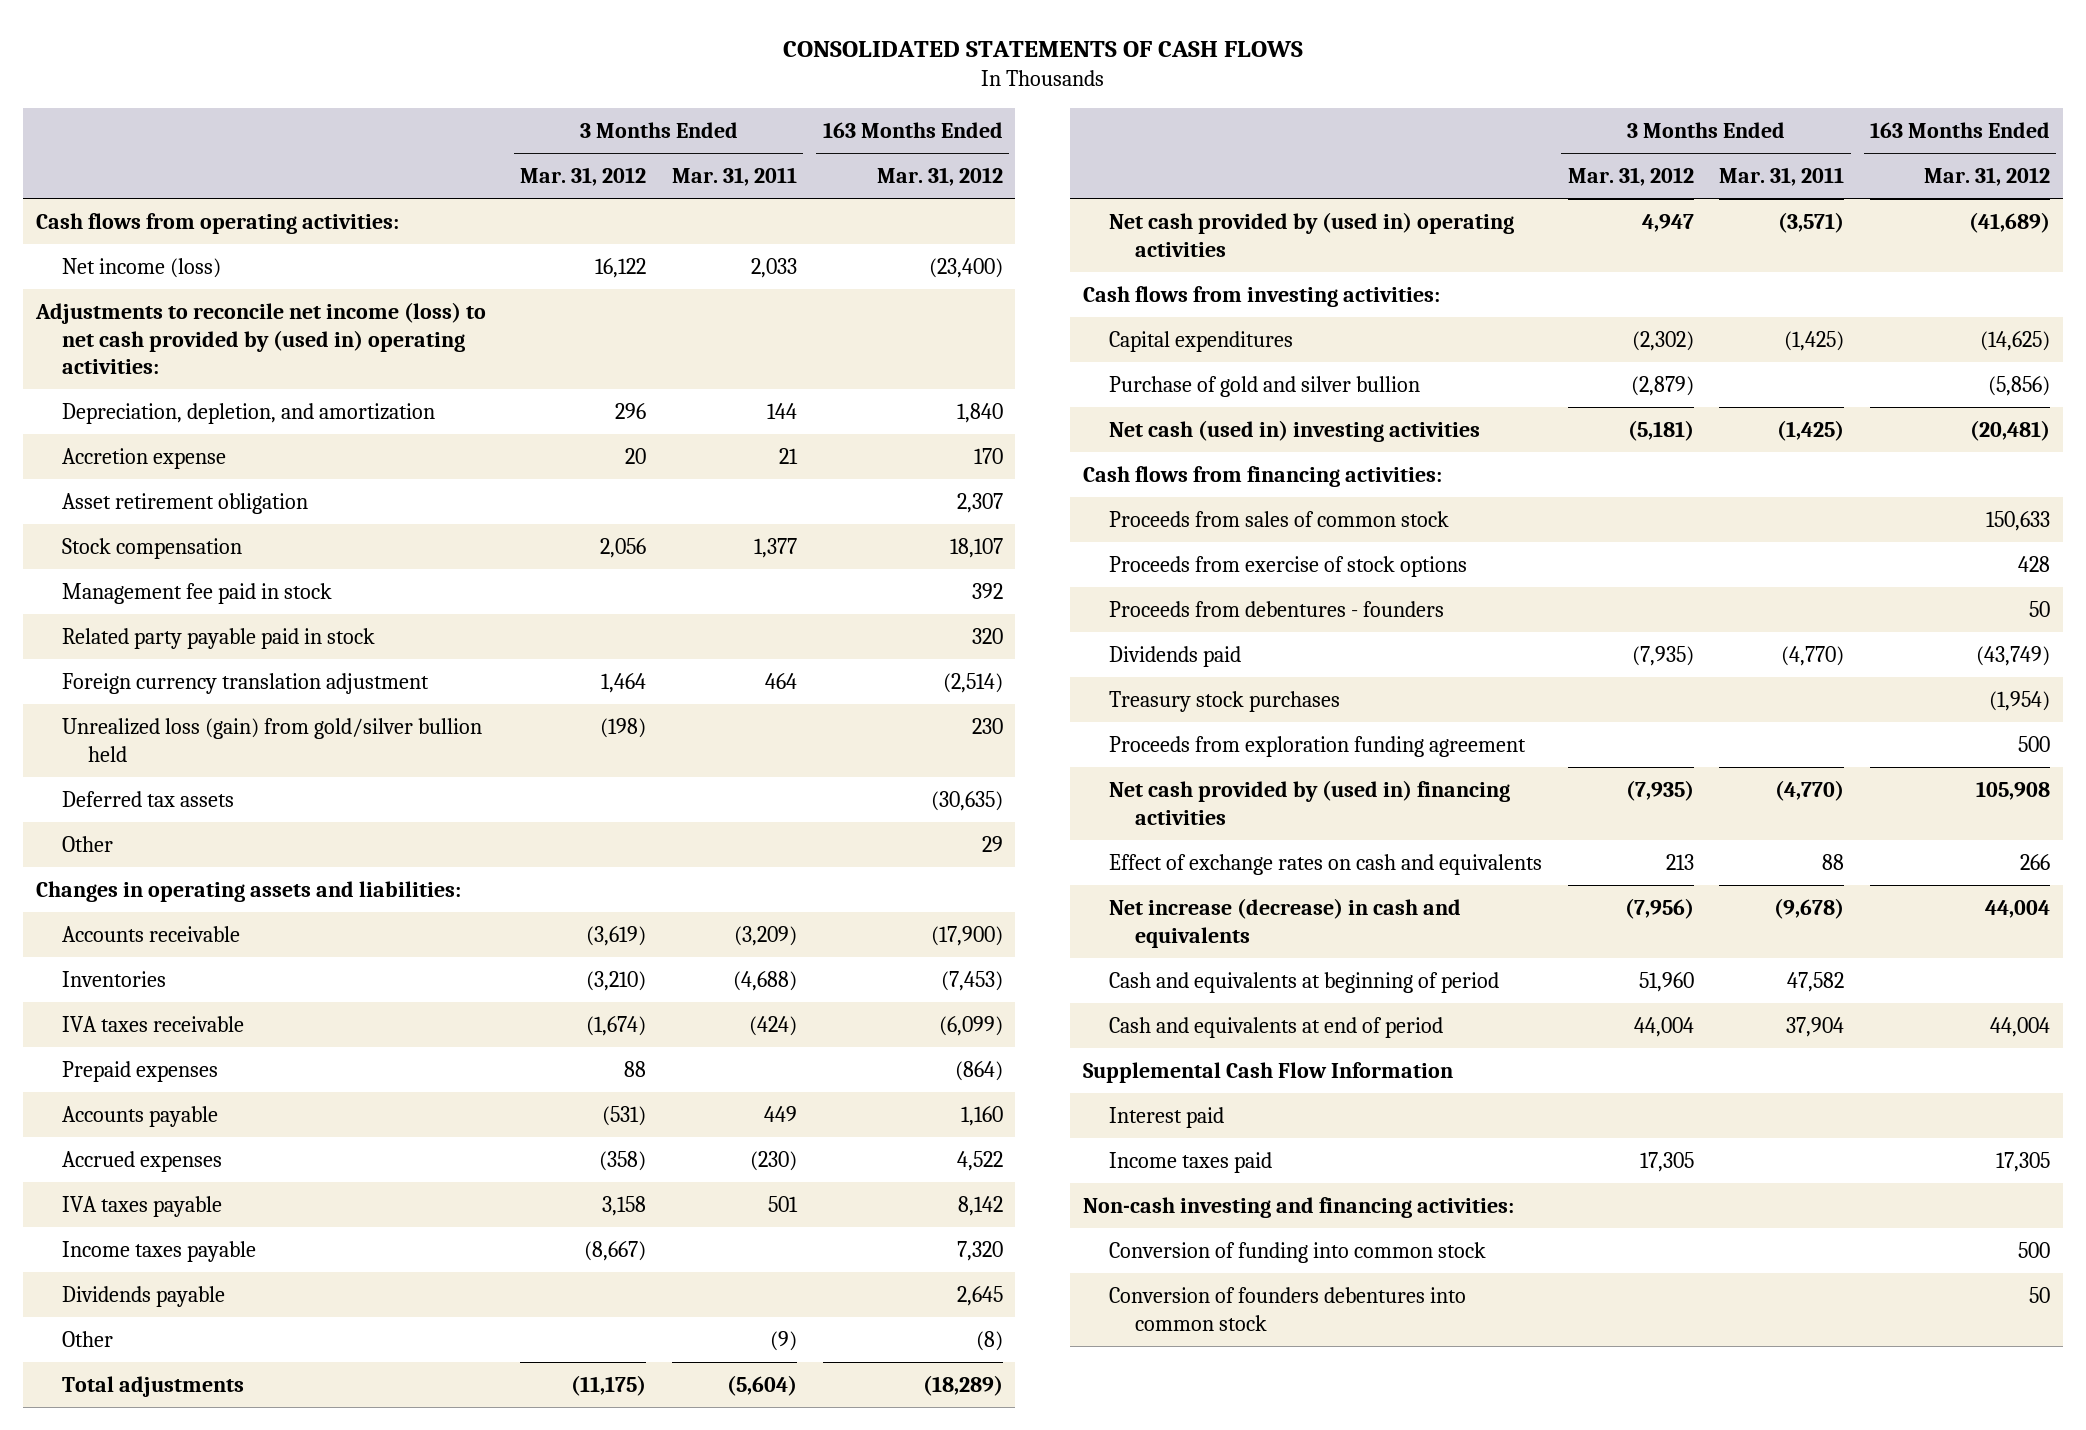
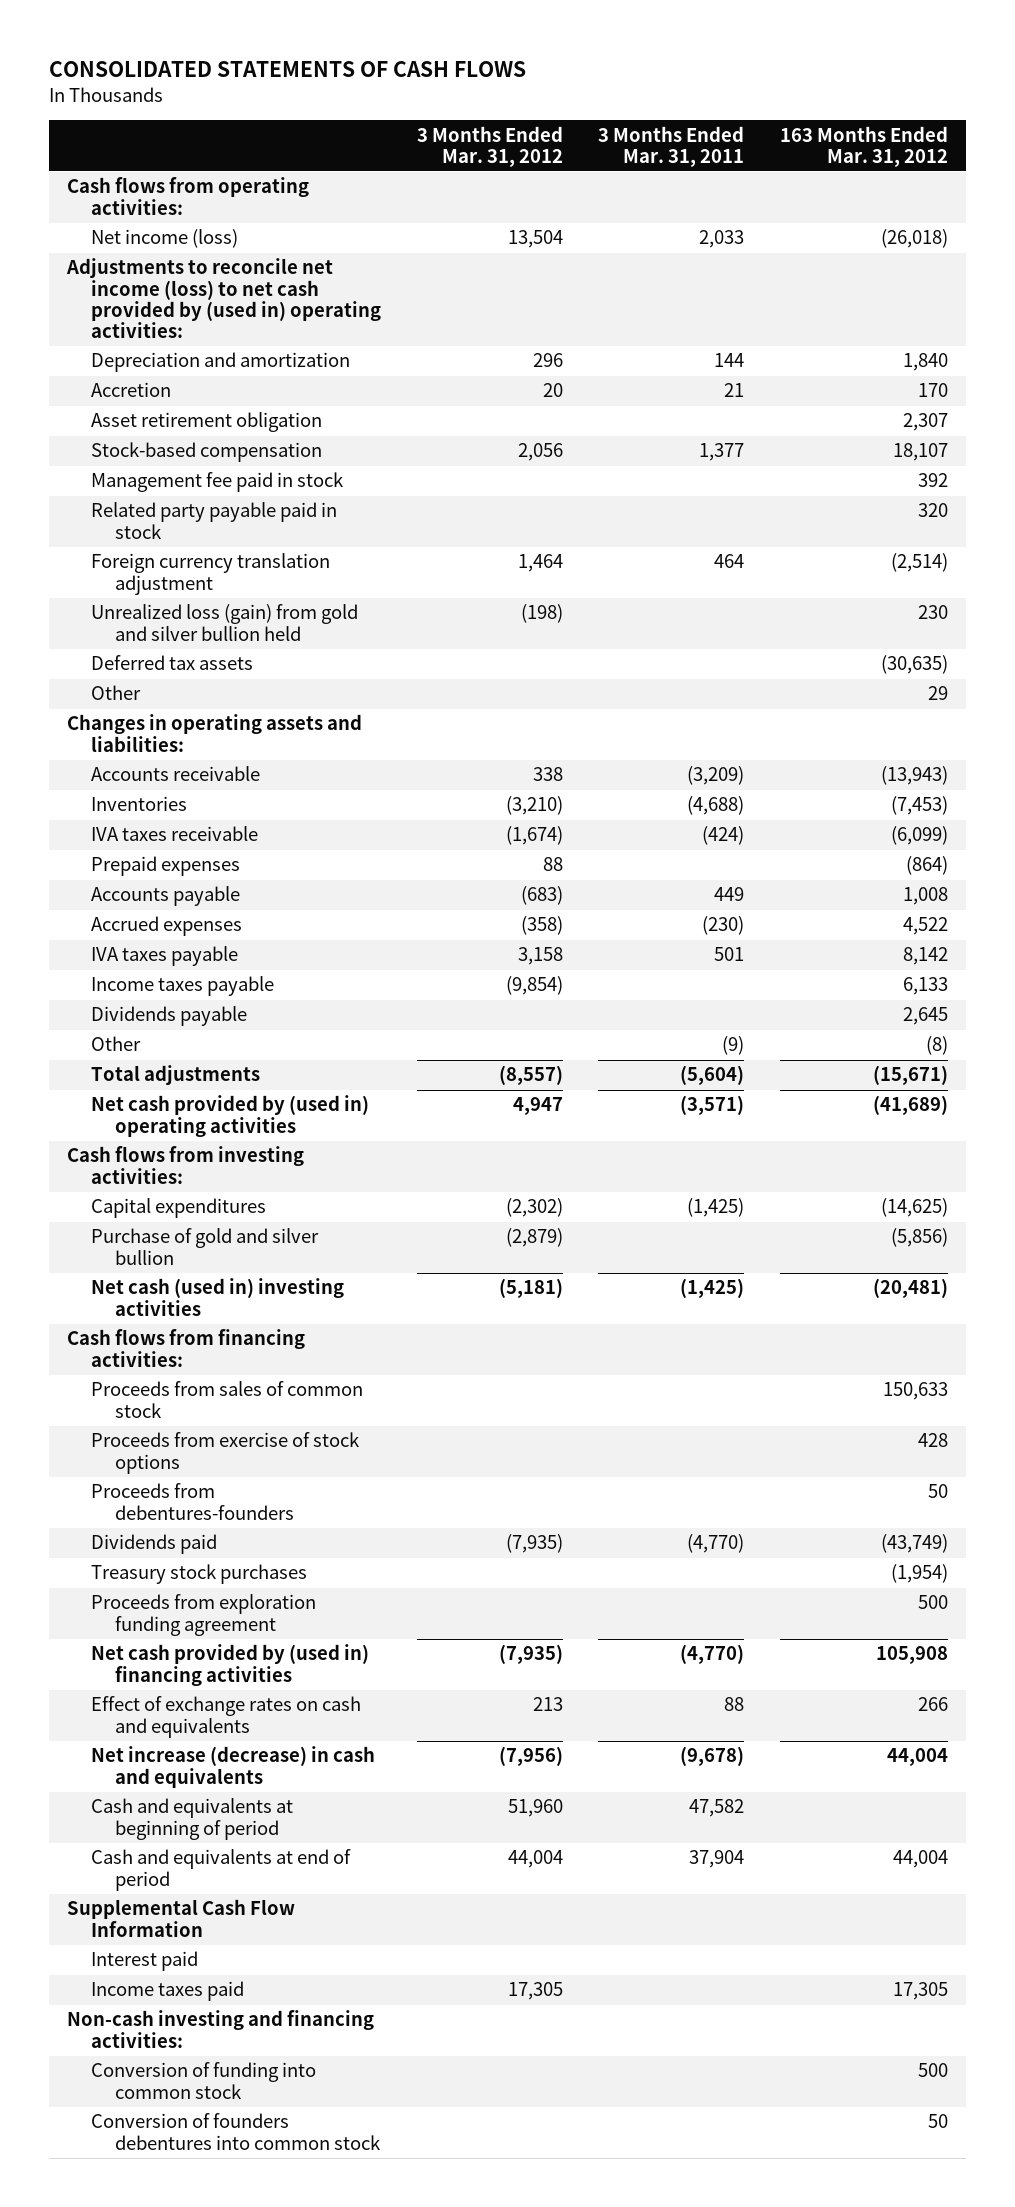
- Net income (loss) | 16,122 | 2,033 | (23,400)
+ Net income (loss) | 13,504 | 2,033 | (26,018)
- Depreciation, depletion, and amortization | 296 | 144 | 1,840
- Accretion expense | 20 | 21 | 170
+ Depreciation and amortization | 296 | 144 | 1,840
+ Accretion | 20 | 21 | 170
- Stock compensation | 2,056 | 1,377 | 18,107
+ Stock-based compensation | 2,056 | 1,377 | 18,107
- Unrealized loss (gain) from gold/silver bullion held | (198) | | 230
+ Unrealized loss (gain) from gold and silver bullion held | (198) | | 230
- Accounts receivable | (3,619) | (3,209) | (17,900)
+ Accounts receivable | 338 | (3,209) | (13,943)
- Accounts payable | (531) | 449 | 1,160
+ Accounts payable | (683) | 449 | 1,008
- Income taxes payable | (8,667) | | 7,320
+ Income taxes payable | (9,854) | | 6,133
- Total adjustments | (11,175) | (5,604) | (18,289)
+ Total adjustments | (8,557) | (5,604) | (15,671)
- Proceeds from debentures - founders | | | 50
+ Proceeds from debentures-founders | | | 50

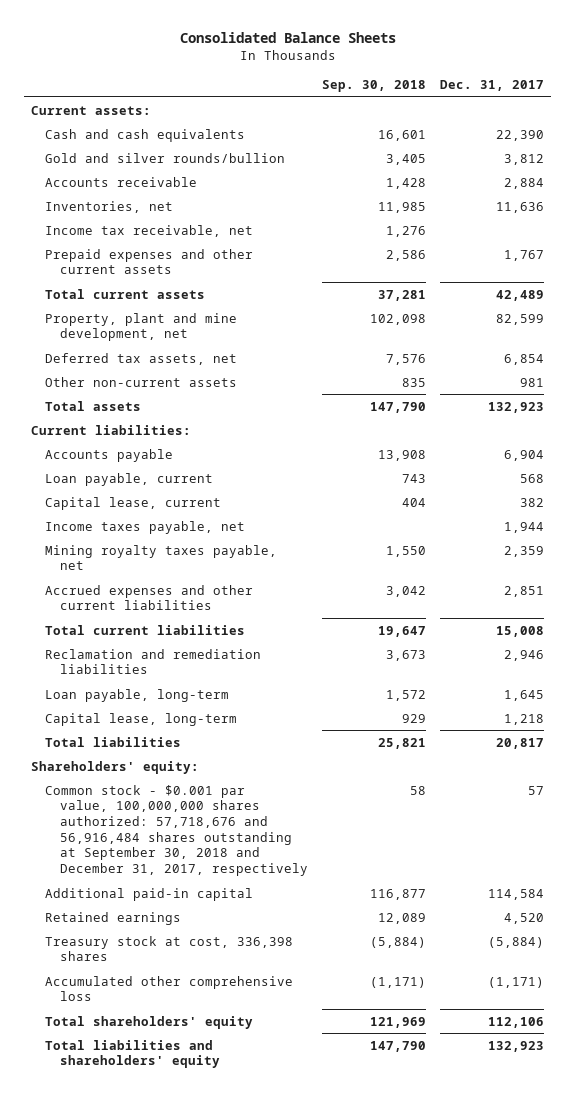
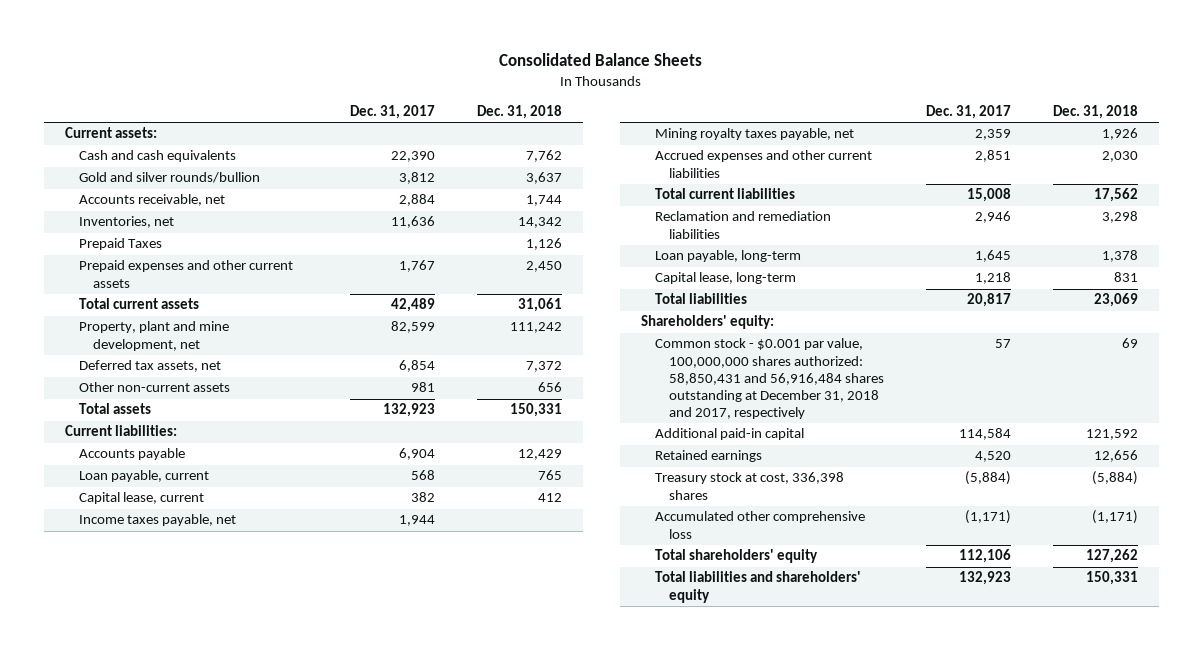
- | Sep. 30, 2018 | Dec. 31, 2017
+ | Dec. 31, 2017 | Dec. 31, 2018
- Accounts receivable | 1,428 | 2,884
+ Accounts receivable, net | 2,884 | 1,744
- Income tax receivable, net | 1,276 |
+ Prepaid Taxes | | 1,126
- Common stock - $0.001 par value, 100,000,000 shares authorized: 57,718,676 and 56,916,484 shares outstanding at September 30, 2018 and December 31, 2017, respectively | 58 | 57
+ Common stock - $0.001 par value, 100,000,000 shares authorized: 58,850,431 and 56,916,484 shares outstanding at December 31, 2018 and 2017, respectively | 57 | 69

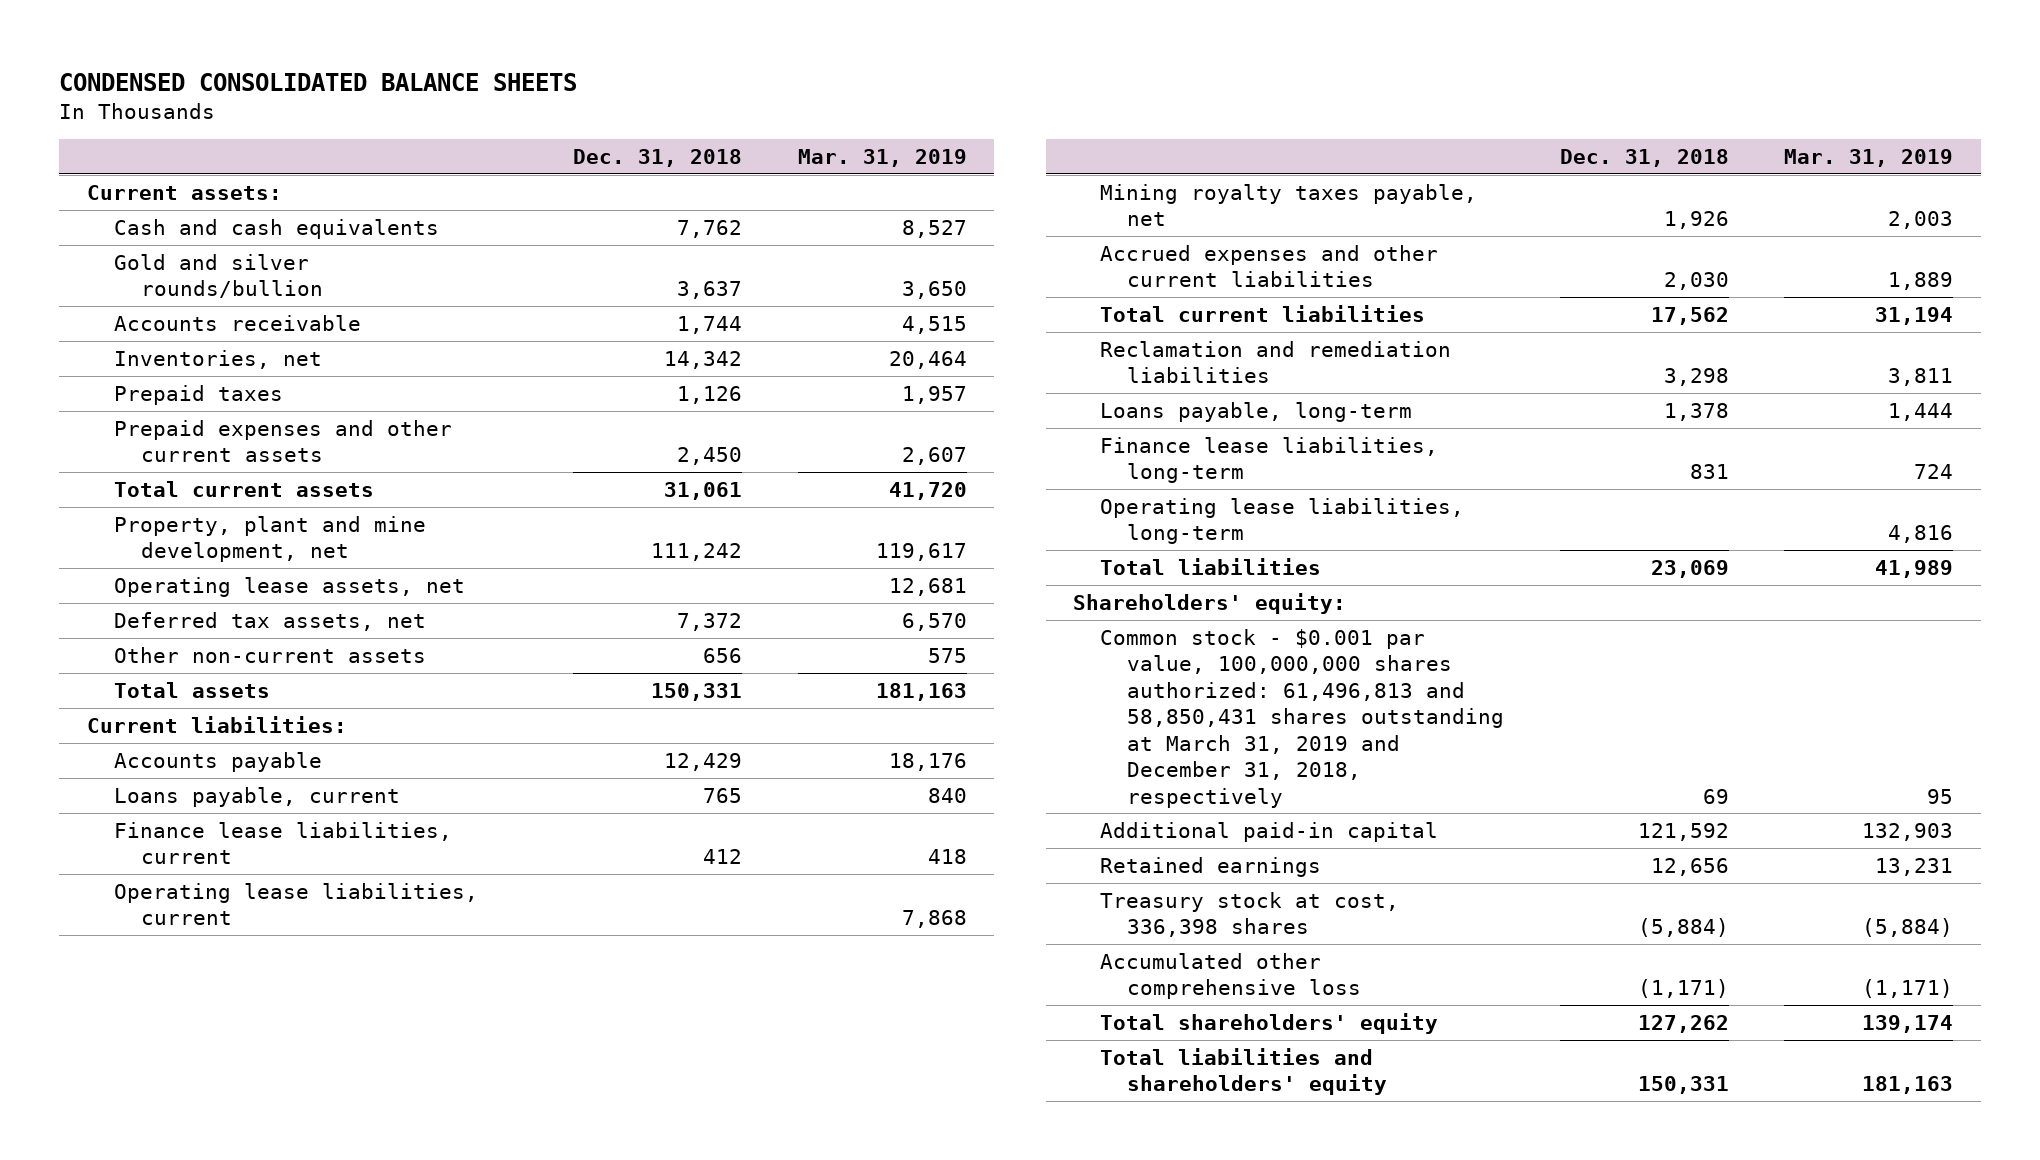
- Consolidated Balance Sheets
+ CONDENSED CONSOLIDATED BALANCE SHEETS
- | Dec. 31, 2017 | Dec. 31, 2018
+ | Dec. 31, 2018 | Mar. 31, 2019
- Accounts receivable, net | 2,884 | 1,744
+ Accounts receivable | 1,744 | 4,515
- Prepaid Taxes | | 1,126
+ Prepaid taxes | 1,126 | 1,957
+ Operating lease assets, net | | 12,681
- Loan payable, current | 568 | 765
- Capital lease, current | 382 | 412
- Income taxes payable, net | 1,944 |
+ Loans payable, current | 765 | 840
+ Finance lease liabilities, current | 412 | 418
+ Operating lease liabilities, current | | 7,868
- Loan payable, long-term | 1,645 | 1,378
- Capital lease, long-term | 1,218 | 831
+ Loans payable, long-term | 1,378 | 1,444
+ Finance lease liabilities, long-term | 831 | 724
+ Operating lease liabilities, long-term | | 4,816
- Common stock - $0.001 par value, 100,000,000 shares authorized: 58,850,431 and 56,916,484 shares outstanding at December 31, 2018 and 2017, respectively | 57 | 69
+ Common stock - $0.001 par value, 100,000,000 shares authorized: 61,496,813 and 58,850,431 shares outstanding at March 31, 2019 and December 31, 2018, respectively | 69 | 95

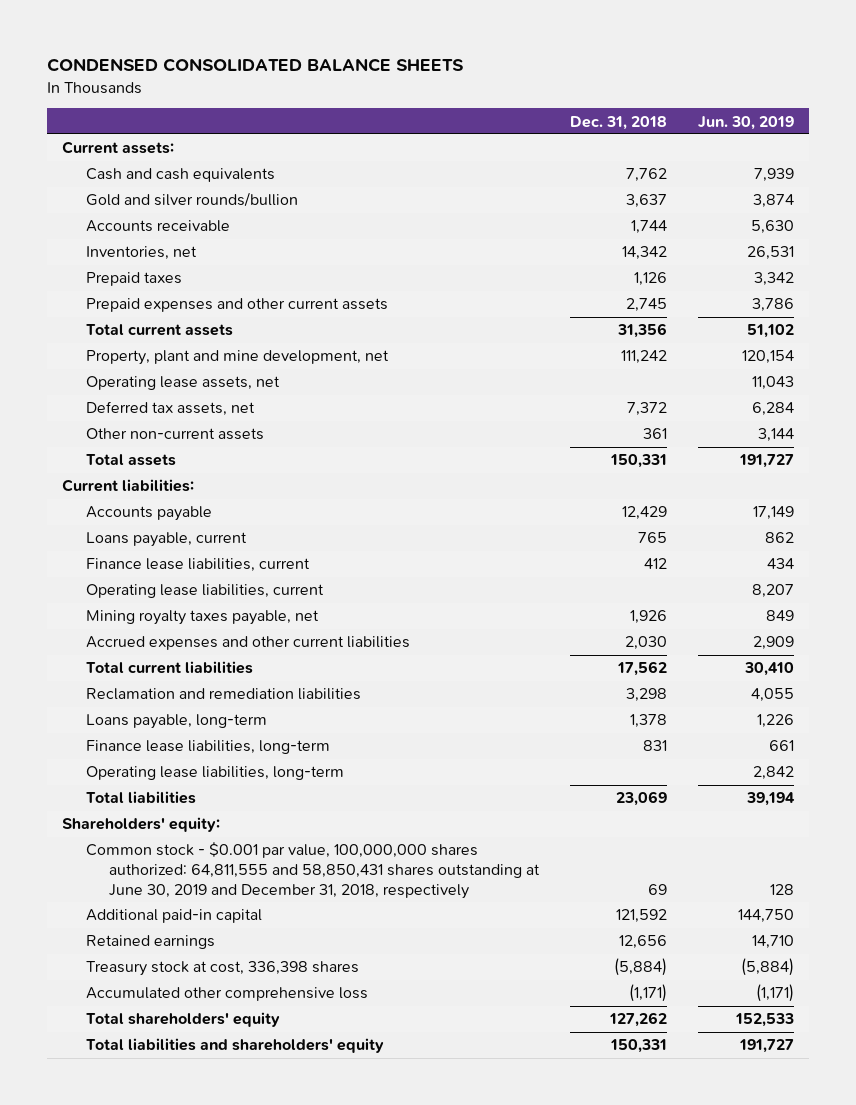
- | Dec. 31, 2018 | Mar. 31, 2019
+ | Dec. 31, 2018 | Jun. 30, 2019
- Prepaid expenses and other current assets | 2,450 | 2,607
- Total current assets | 31,061 | 41,720
+ Prepaid expenses and other current assets | 2,745 | 3,786
+ Total current assets | 31,356 | 51,102
- Other non-current assets | 656 | 575
+ Other non-current assets | 361 | 3,144
- Common stock - $0.001 par value, 100,000,000 shares authorized: 61,496,813 and 58,850,431 shares outstanding at March 31, 2019 and December 31, 2018, respectively | 69 | 95
+ Common stock - $0.001 par value, 100,000,000 shares authorized: 64,811,555 and 58,850,431 shares outstanding at June 30, 2019 and December 31, 2018, respectively | 69 | 128

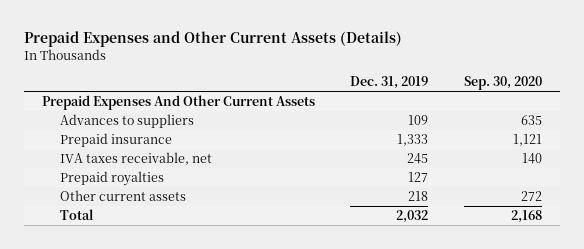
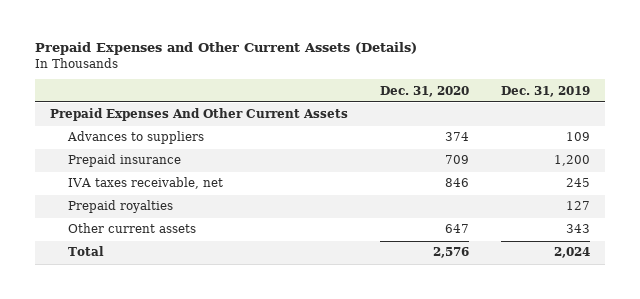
- | Dec. 31, 2019 | Sep. 30, 2020
+ | Dec. 31, 2020 | Dec. 31, 2019
- Prepaid insurance | 1,333 | 1,121
+ Prepaid insurance | 709 | 1,200
- Other current assets | 218 | 272
- Total | 2,032 | 2,168
+ Other current assets | 647 | 343
+ Total | 2,576 | 2,024

